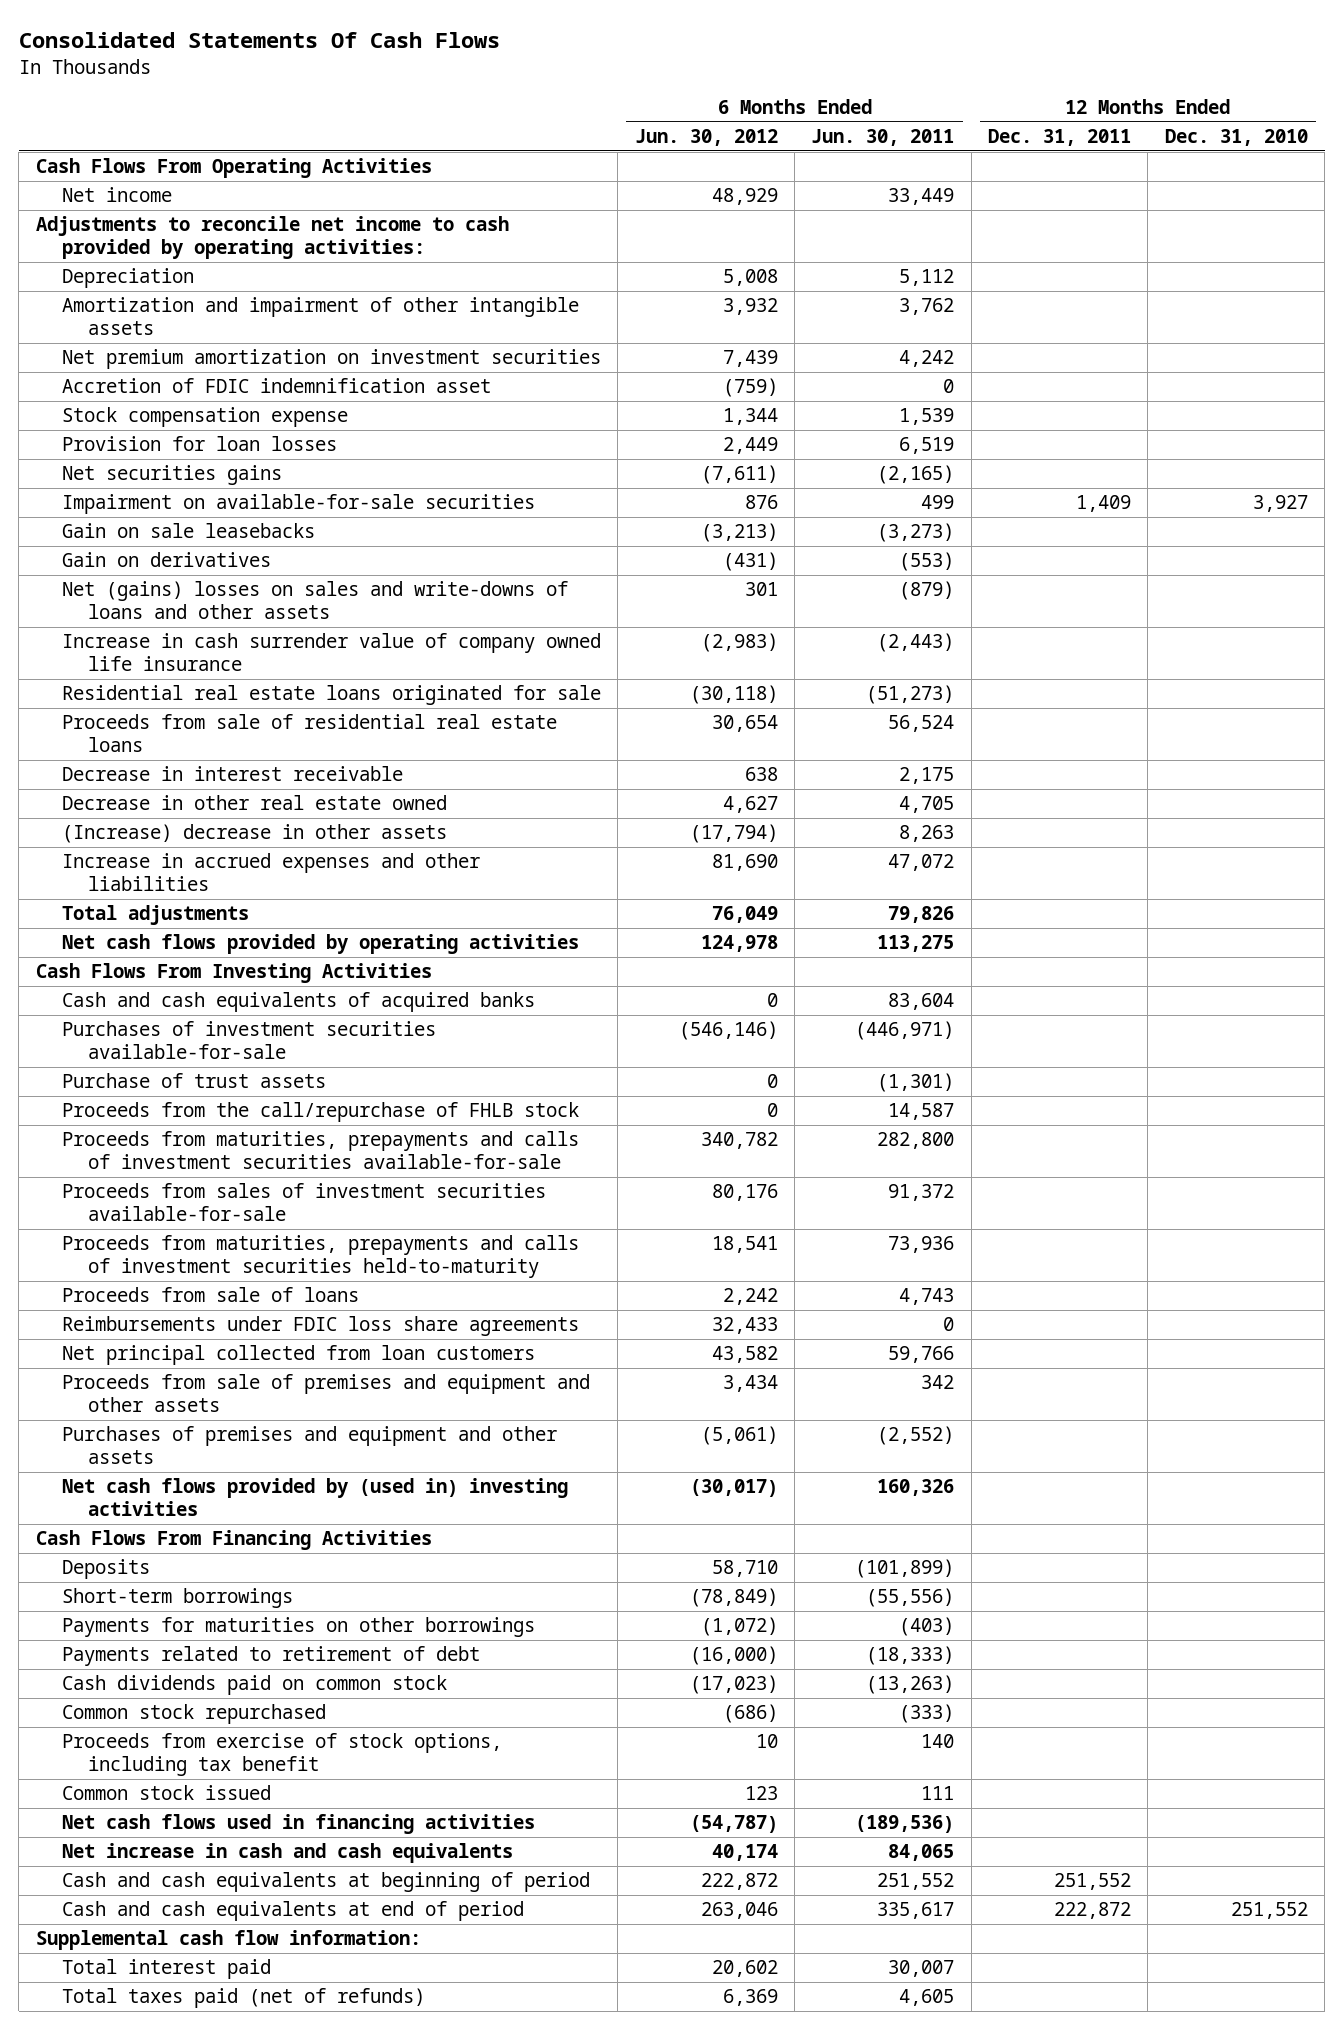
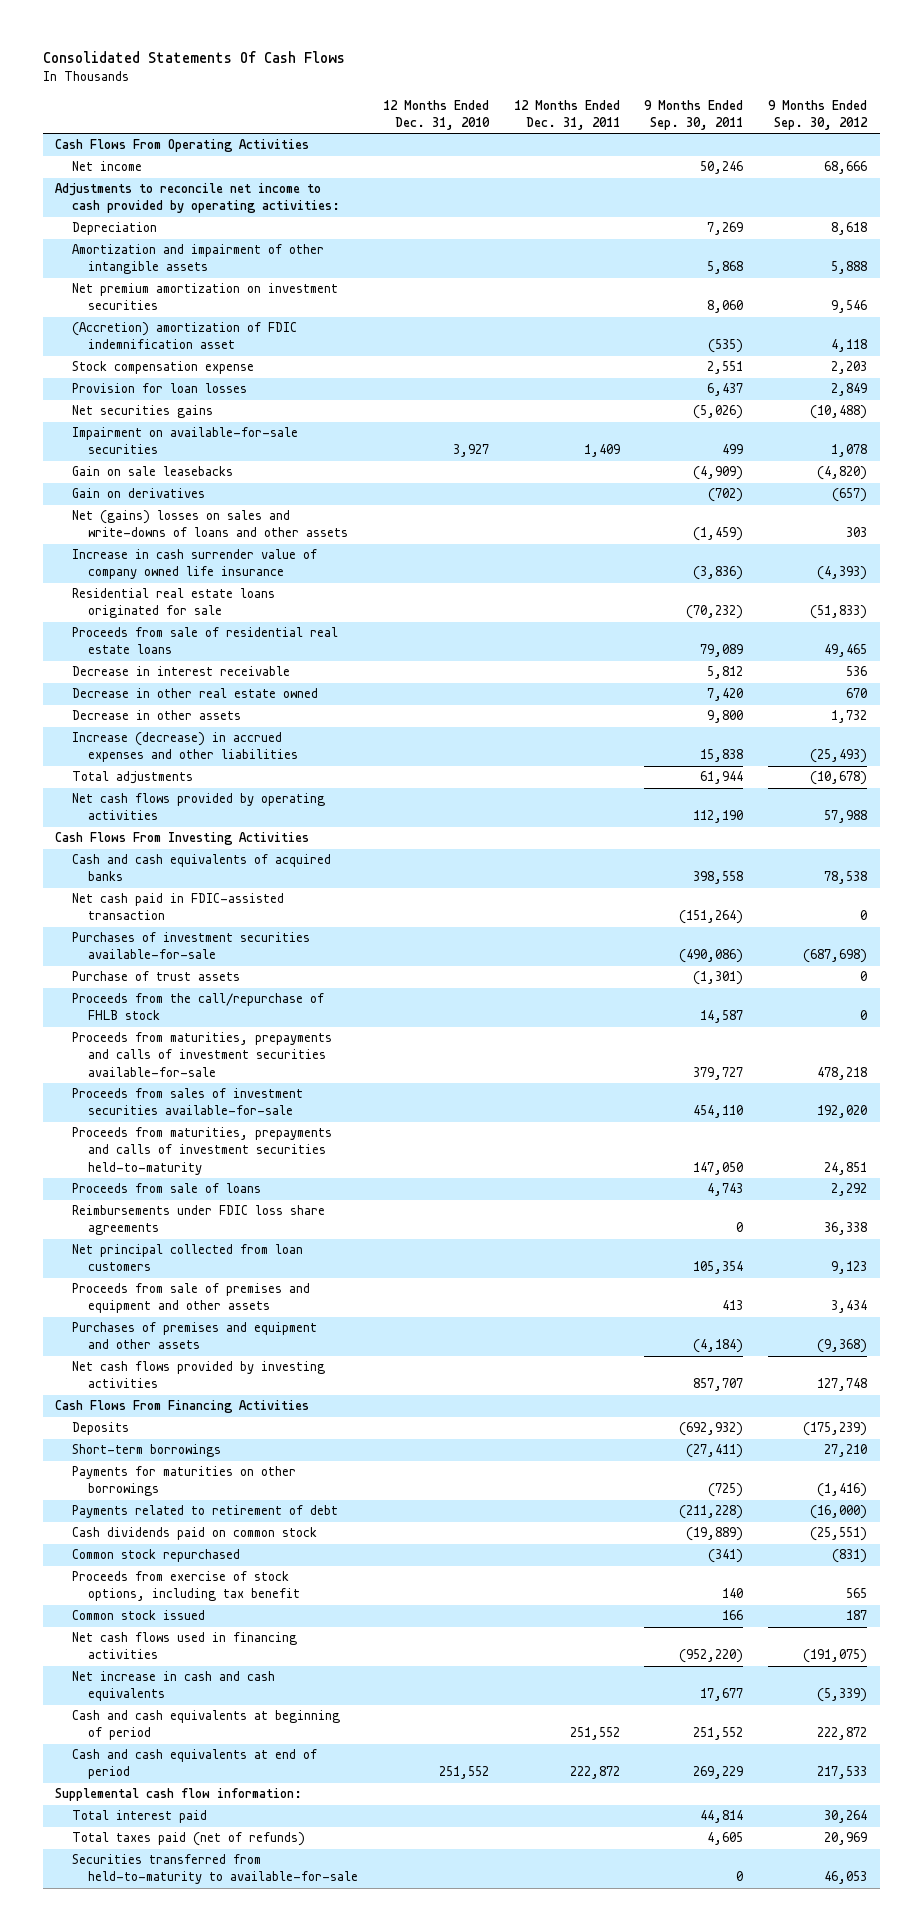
- | 6 Months Ended Jun. 30, 2012 | 6 Months Ended Jun. 30, 2011 | 12 Months Ended Dec. 31, 2011 | 12 Months Ended Dec. 31, 2010
+ | 12 Months Ended Dec. 31, 2010 | 12 Months Ended Dec. 31, 2011 | 9 Months Ended Sep. 30, 2011 | 9 Months Ended Sep. 30, 2012
- Accretion of FDIC indemnification asset | (759) | 0 | |
+ (Accretion) amortization of FDIC indemnification asset | | | (535) | 4,118
- (Increase) decrease in other assets | (17,794) | 8,263 | |
- Increase in accrued expenses and other liabilities | 81,690 | 47,072 | |
+ Decrease in other assets | | | 9,800 | 1,732
+ Increase (decrease) in accrued expenses and other liabilities | | | 15,838 | (25,493)
+ Net cash paid in FDIC-assisted transaction | | | (151,264) | 0
- Net cash flows provided by (used in) investing activities | (30,017) | 160,326 | |
+ Net cash flows provided by investing activities | | | 857,707 | 127,748
+ Securities transferred from held-to-maturity to available-for-sale | | | 0 | 46,053

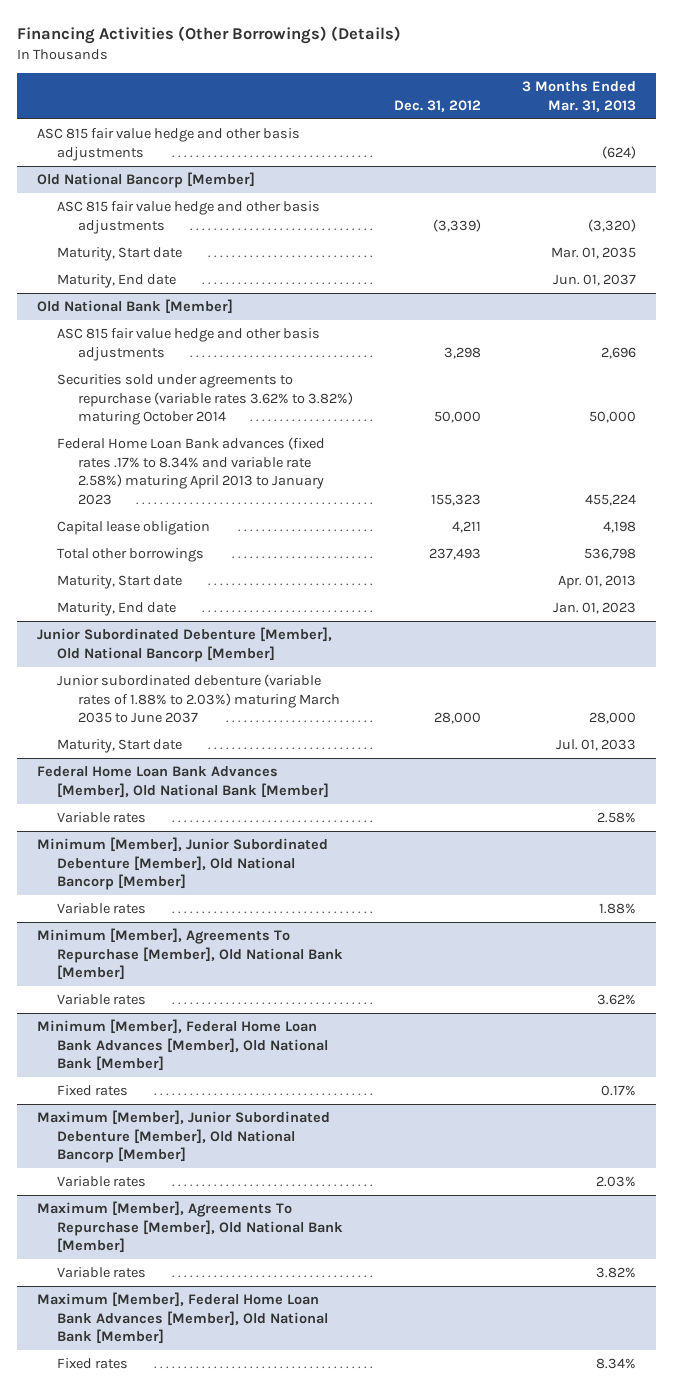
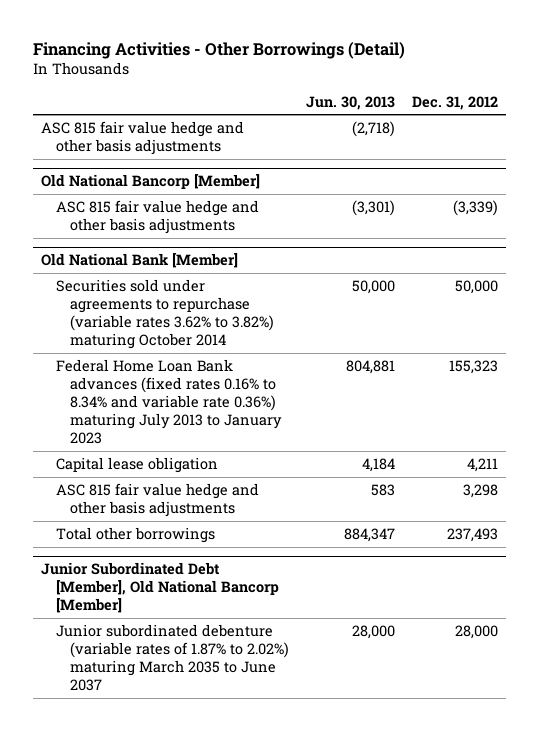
- Financing Activities (Other Borrowings) (Details)
+ Financing Activities - Other Borrowings (Detail)
- | Dec. 31, 2012 | 3 Months Ended Mar. 31, 2013
+ | Jun. 30, 2013 | Dec. 31, 2012
@ Old National Bancorp [Member]
- Maturity, Start date | | Mar. 01, 2035
- Maturity, End date | | Jun. 01, 2037
@ Old National Bank [Member]
- Federal Home Loan Bank advances (fixed rates .17% to 8.34% and variable rate 2.58%) maturing April 2013 to January 2023 | 155,323 | 455,224
+ Federal Home Loan Bank advances (fixed rates 0.16% to 8.34% and variable rate 0.36%) maturing July 2013 to January 2023 | 804,881 | 155,323
moved down: ASC 815 fair value hedge and other basis adjustments | 583 | 3,298
- Maturity, Start date | | Apr. 01, 2013
- Maturity, End date | | Jan. 01, 2023
- Junior Subordinated Debenture [Member], Old National Bancorp [Member]
- Junior subordinated debenture (variable rates of 1.88% to 2.03%) maturing March 2035 to June 2037 | 28,000 | 28,000
- Maturity, Start date | | Jul. 01, 2033
- Federal Home Loan Bank Advances [Member], Old National Bank [Member]
- Variable rates | | 2.58%
- Minimum [Member], Junior Subordinated Debenture [Member], Old National Bancorp [Member]
- Variable rates | | 1.88%
- Minimum [Member], Agreements To Repurchase [Member], Old National Bank [Member]
- Variable rates | | 3.62%
- Minimum [Member], Federal Home Loan Bank Advances [Member], Old National Bank [Member]
- Fixed rates | | 0.17%
- Maximum [Member], Junior Subordinated Debenture [Member], Old National Bancorp [Member]
- Variable rates | | 2.03%
- Maximum [Member], Agreements To Repurchase [Member], Old National Bank [Member]
- Variable rates | | 3.82%
- Maximum [Member], Federal Home Loan Bank Advances [Member], Old National Bank [Member]
- Fixed rates | | 8.34%
+ Junior Subordinated Debt [Member], Old National Bancorp [Member]
+ Junior subordinated debenture (variable rates of 1.87% to 2.02%) maturing March 2035 to June 2037 | 28,000 | 28,000

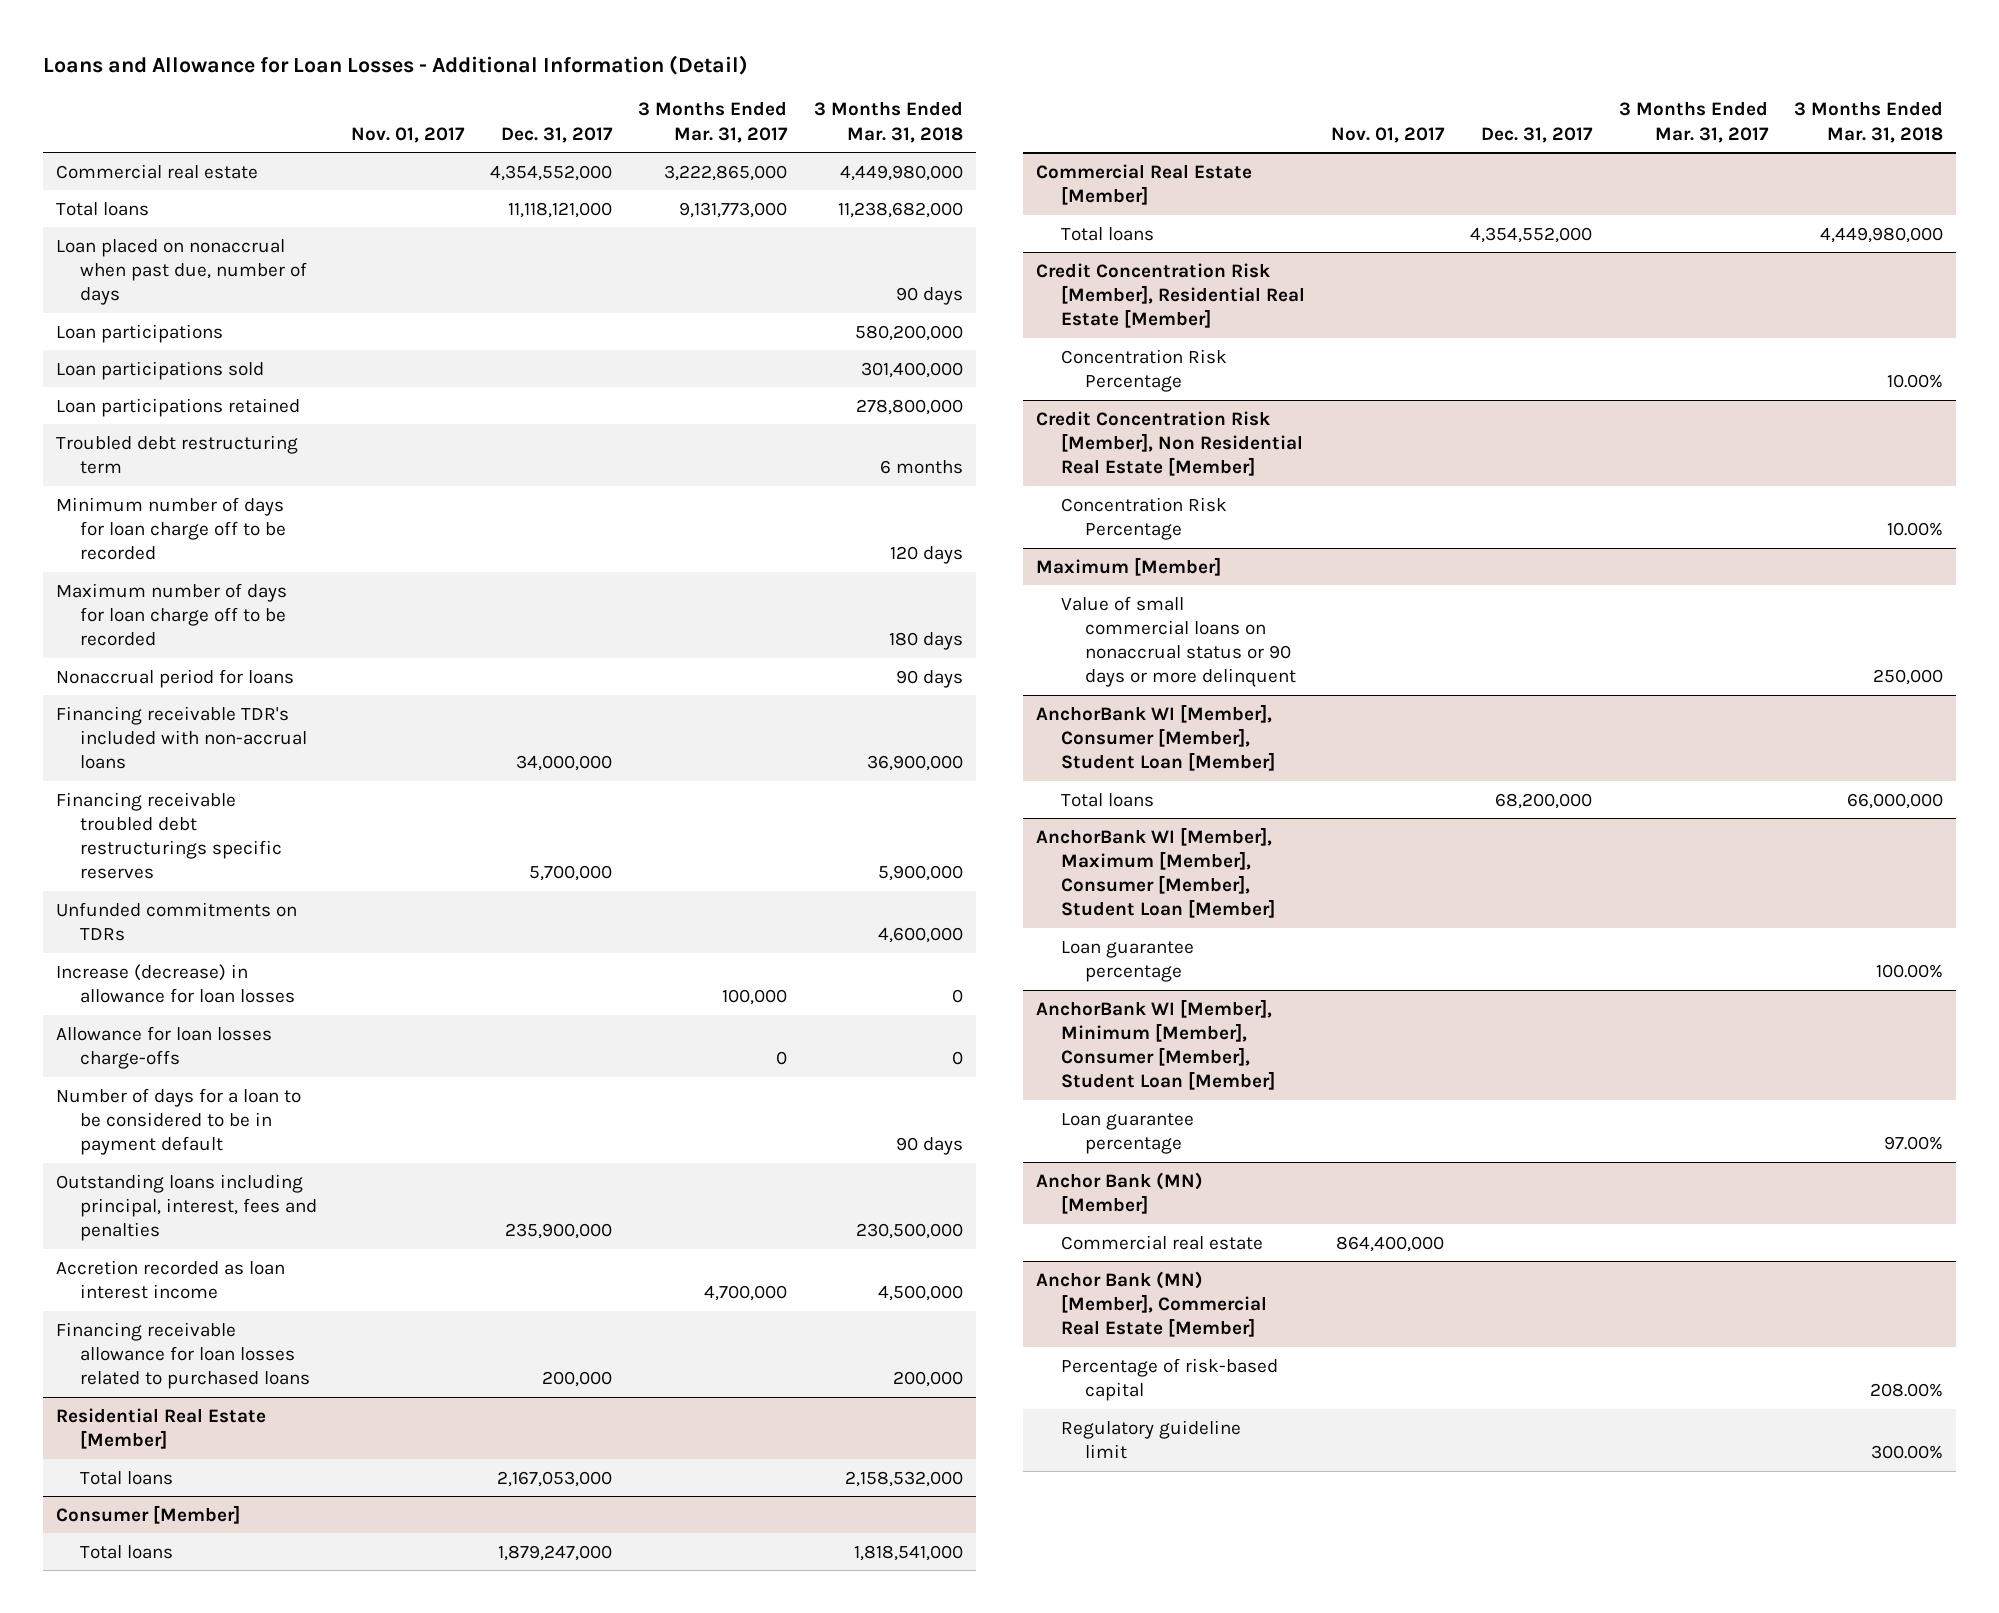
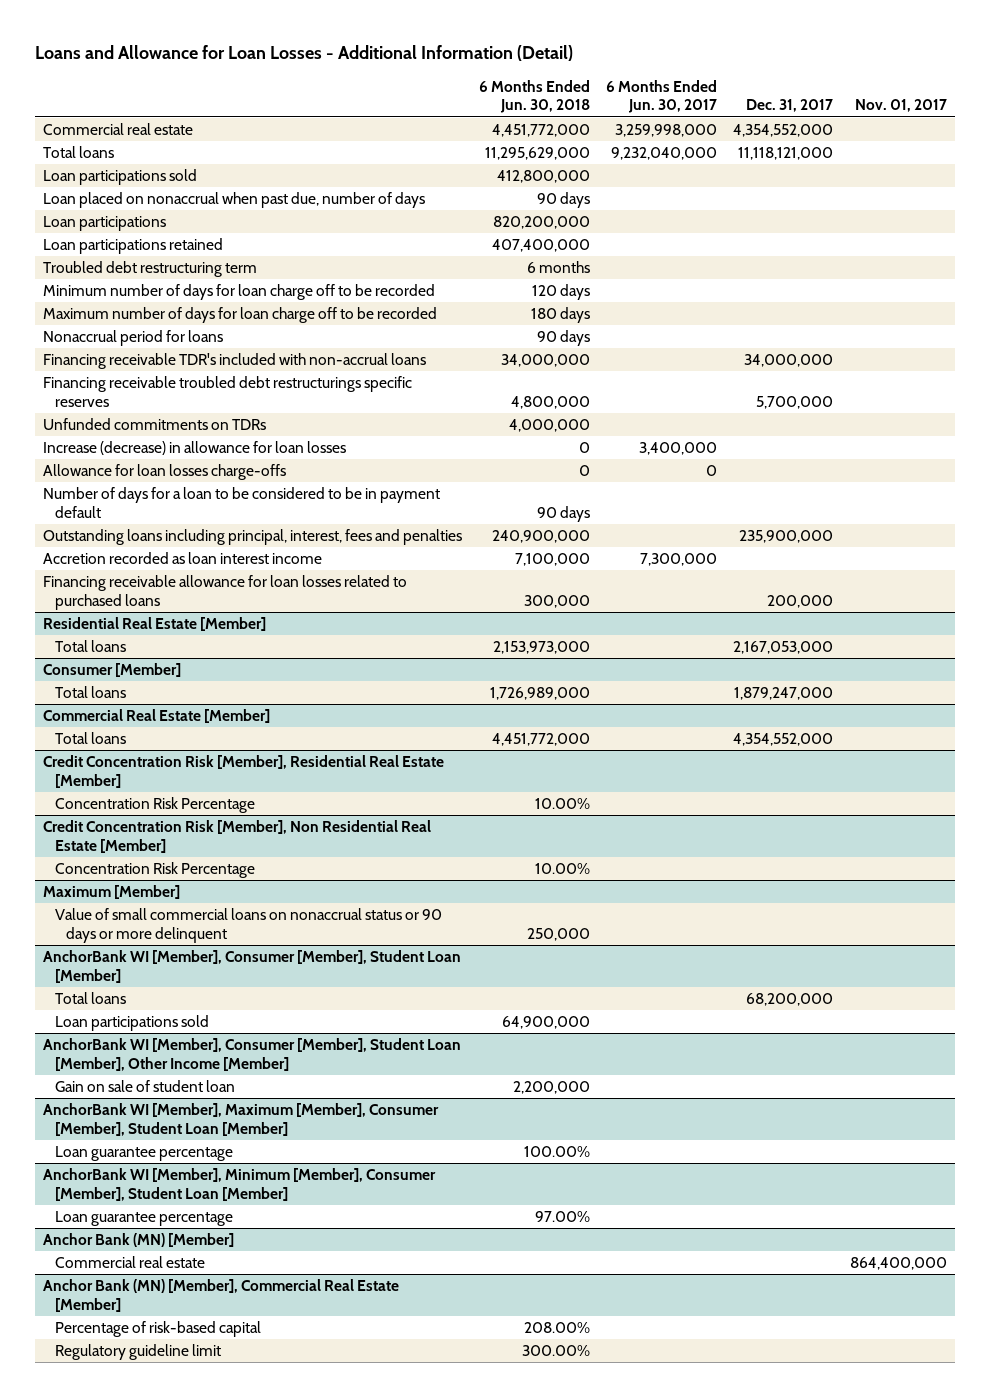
- | Nov. 01, 2017 | Dec. 31, 2017 | 3 Months Ended Mar. 31, 2017 | 3 Months Ended Mar. 31, 2018
+ | 6 Months Ended Jun. 30, 2018 | 6 Months Ended Jun. 30, 2017 | Dec. 31, 2017 | Nov. 01, 2017
moved up: Loan participations sold | 412,800,000 | | |
@ AnchorBank WI [Member], Consumer [Member], Student Loan [Member]
+ Loan participations sold | 64,900,000 | | |
+ AnchorBank WI [Member], Consumer [Member], Student Loan [Member], Other Income [Member]
+ Gain on sale of student loan | 2,200,000 | | |

